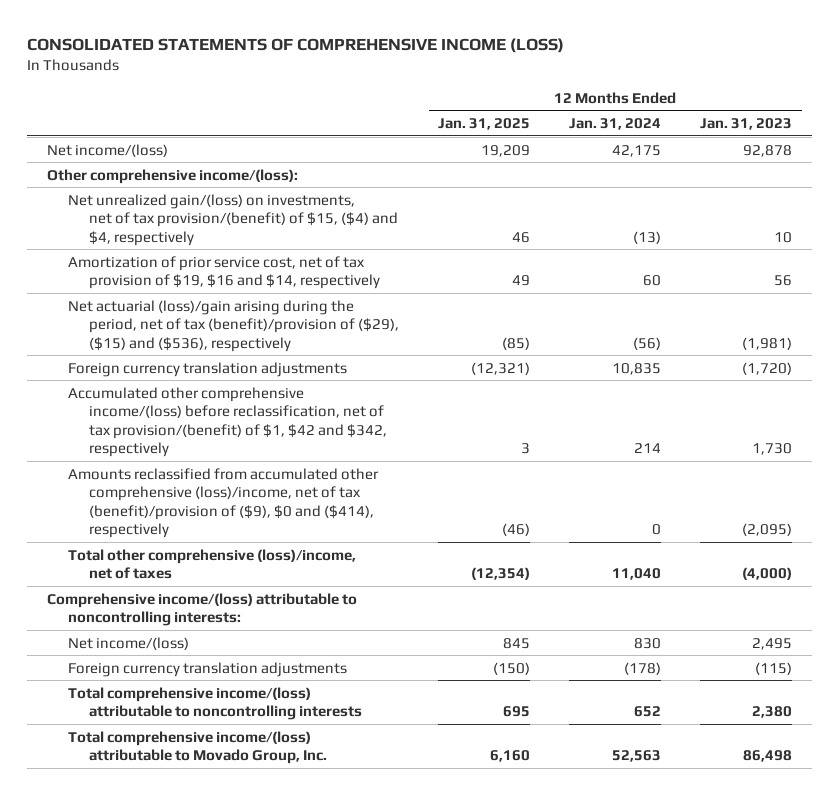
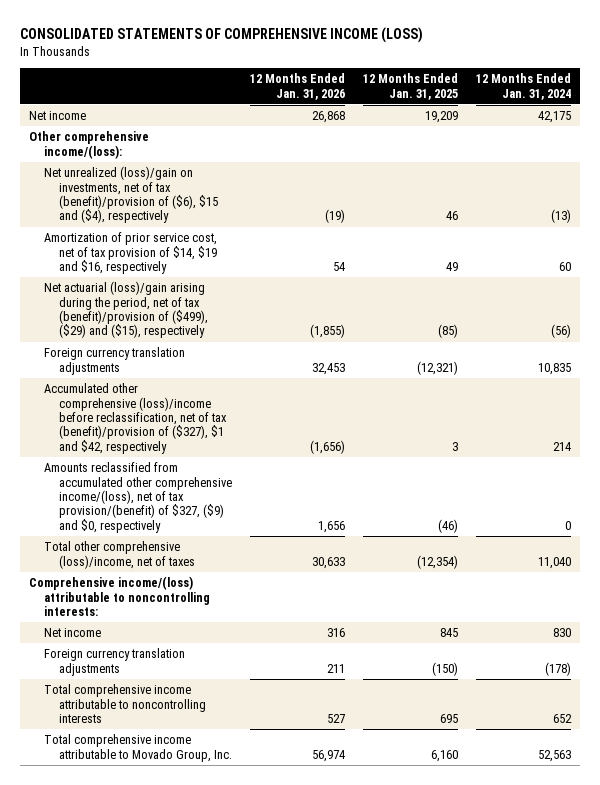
- | 12 Months Ended Jan. 31, 2025 | 12 Months Ended Jan. 31, 2024 | 12 Months Ended Jan. 31, 2023
+ | 12 Months Ended Jan. 31, 2026 | 12 Months Ended Jan. 31, 2025 | 12 Months Ended Jan. 31, 2024
- Net income/(loss) | 19,209 | 42,175 | 92,878
+ Net income | 26,868 | 19,209 | 42,175
- Net unrealized gain/(loss) on investments, net of tax provision/(benefit) of $15, ($4) and $4, respectively | 46 | (13) | 10
- Amortization of prior service cost, net of tax provision of $19, $16 and $14, respectively | 49 | 60 | 56
- Net actuarial (loss)/gain arising during the period, net of tax (benefit)/provision of ($29), ($15) and ($536), respectively | (85) | (56) | (1,981)
+ Net unrealized (loss)/gain on investments, net of tax (benefit)/provision of ($6), $15 and ($4), respectively | (19) | 46 | (13)
+ Amortization of prior service cost, net of tax provision of $14, $19 and $16, respectively | 54 | 49 | 60
+ Net actuarial (loss)/gain arising during the period, net of tax (benefit)/provision of ($499), ($29) and ($15), respectively | (1,855) | (85) | (56)
- Accumulated other comprehensive income/(loss) before reclassification, net of tax provision/(benefit) of $1, $42 and $342, respectively | 3 | 214 | 1,730
- Amounts reclassified from accumulated other comprehensive (loss)/income, net of tax (benefit)/provision of ($9), $0 and ($414), respectively | (46) | 0 | (2,095)
+ Accumulated other comprehensive (loss)/income before reclassification, net of tax (benefit)/provision of ($327), $1 and $42, respectively | (1,656) | 3 | 214
+ Amounts reclassified from accumulated other comprehensive income/(loss), net of tax provision/(benefit) of $327, ($9) and $0, respectively | 1,656 | (46) | 0
- Net income/(loss) | 845 | 830 | 2,495
+ Net income | 316 | 845 | 830
- Total comprehensive income/(loss) attributable to noncontrolling interests | 695 | 652 | 2,380
- Total comprehensive income/(loss) attributable to Movado Group, Inc. | 6,160 | 52,563 | 86,498
+ Total comprehensive income attributable to noncontrolling interests | 527 | 695 | 652
+ Total comprehensive income attributable to Movado Group, Inc. | 56,974 | 6,160 | 52,563

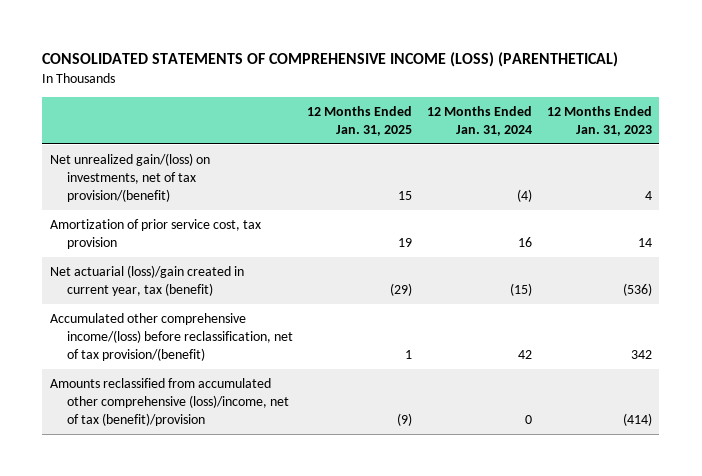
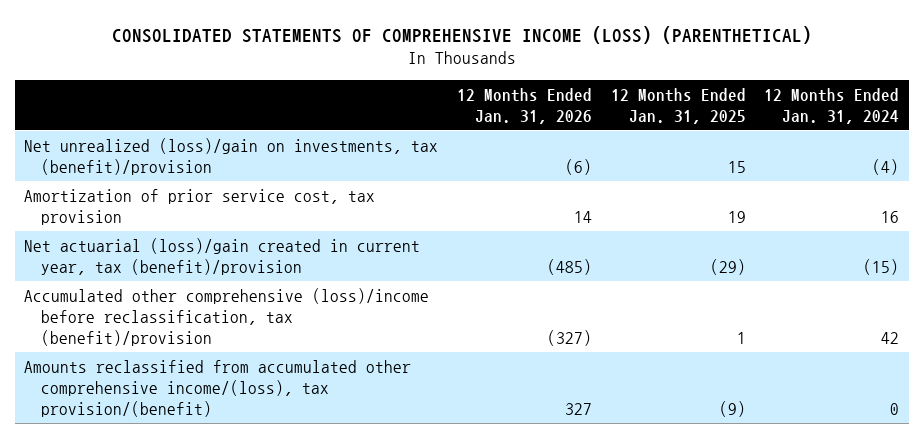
- | 12 Months Ended Jan. 31, 2025 | 12 Months Ended Jan. 31, 2024 | 12 Months Ended Jan. 31, 2023
+ | 12 Months Ended Jan. 31, 2026 | 12 Months Ended Jan. 31, 2025 | 12 Months Ended Jan. 31, 2024
- Net unrealized gain/(loss) on investments, net of tax provision/(benefit) | 15 | (4) | 4
+ Net unrealized (loss)/gain on investments, tax (benefit)/provision | (6) | 15 | (4)
- Net actuarial (loss)/gain created in current year, tax (benefit) | (29) | (15) | (536)
- Accumulated other comprehensive income/(loss) before reclassification, net of tax provision/(benefit) | 1 | 42 | 342
- Amounts reclassified from accumulated other comprehensive (loss)/income, net of tax (benefit)/provision | (9) | 0 | (414)
+ Net actuarial (loss)/gain created in current year, tax (benefit)/provision | (485) | (29) | (15)
+ Accumulated other comprehensive (loss)/income before reclassification, tax (benefit)/provision | (327) | 1 | 42
+ Amounts reclassified from accumulated other comprehensive income/(loss), tax provision/(benefit) | 327 | (9) | 0

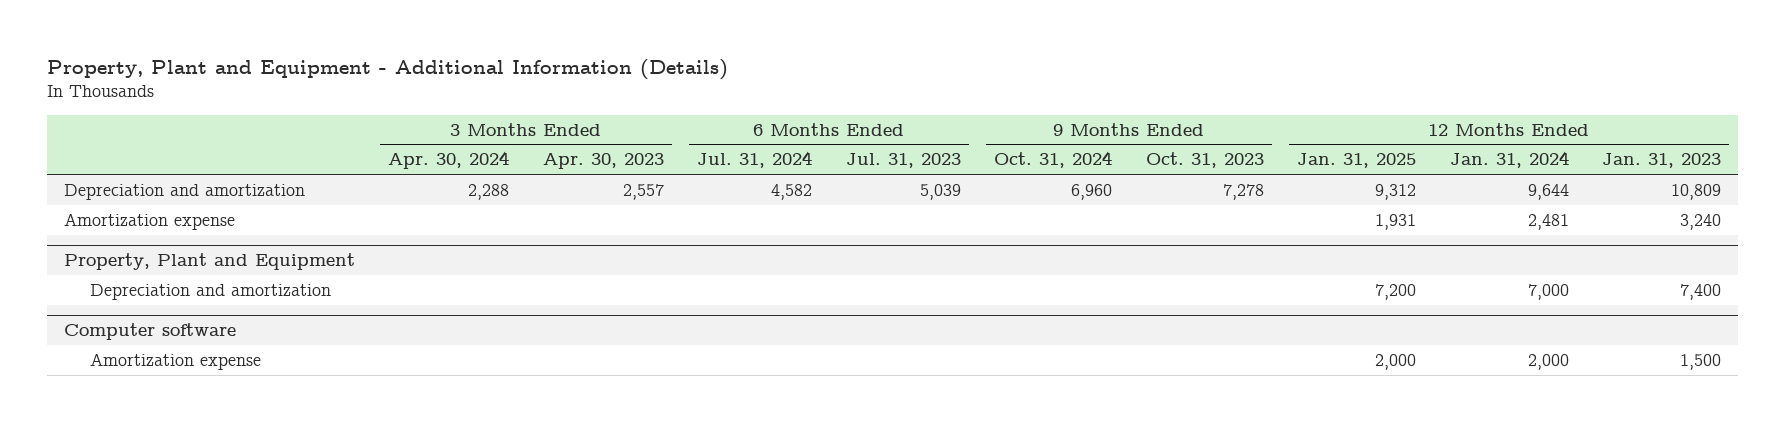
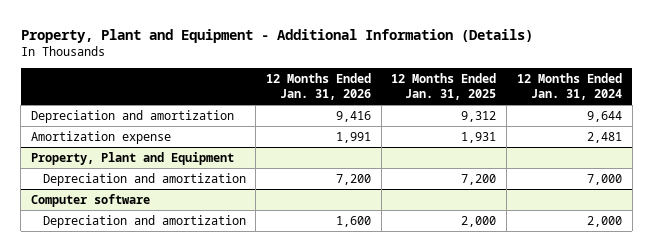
- | 3 Months Ended Apr. 30, 2024 | 3 Months Ended Apr. 30, 2023 | 6 Months Ended Jul. 31, 2024 | 6 Months Ended Jul. 31, 2023 | 9 Months Ended Oct. 31, 2024 | 9 Months Ended Oct. 31, 2023 | 12 Months Ended Jan. 31, 2025 | 12 Months Ended Jan. 31, 2024 | 12 Months Ended Jan. 31, 2023
+ | 12 Months Ended Jan. 31, 2026 | 12 Months Ended Jan. 31, 2025 | 12 Months Ended Jan. 31, 2024
@ Computer software
- Amortization expense | | | | | | | 2,000 | 2,000 | 1,500
+ Depreciation and amortization | 1,600 | 2,000 | 2,000

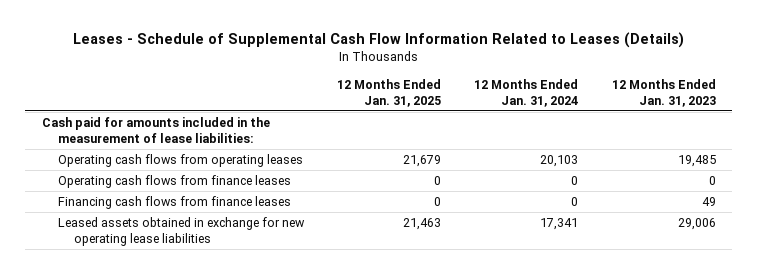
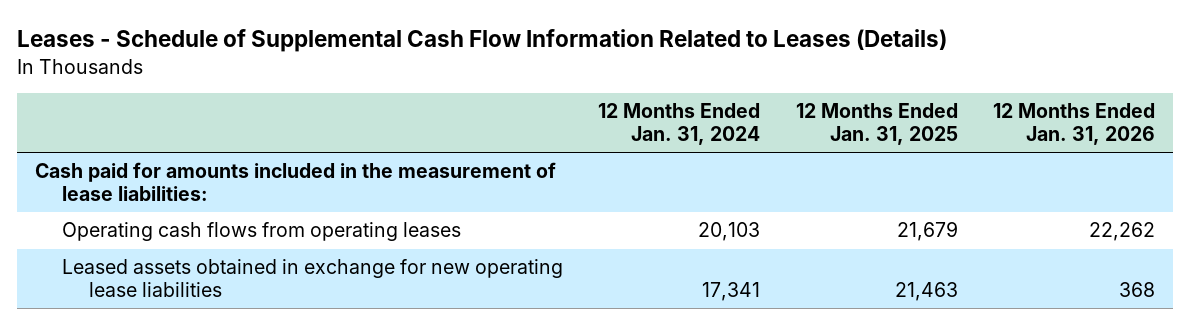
- | 12 Months Ended Jan. 31, 2025 | 12 Months Ended Jan. 31, 2024 | 12 Months Ended Jan. 31, 2023
+ | 12 Months Ended Jan. 31, 2024 | 12 Months Ended Jan. 31, 2025 | 12 Months Ended Jan. 31, 2026
- Operating cash flows from finance leases | 0 | 0 | 0
- Financing cash flows from finance leases | 0 | 0 | 49

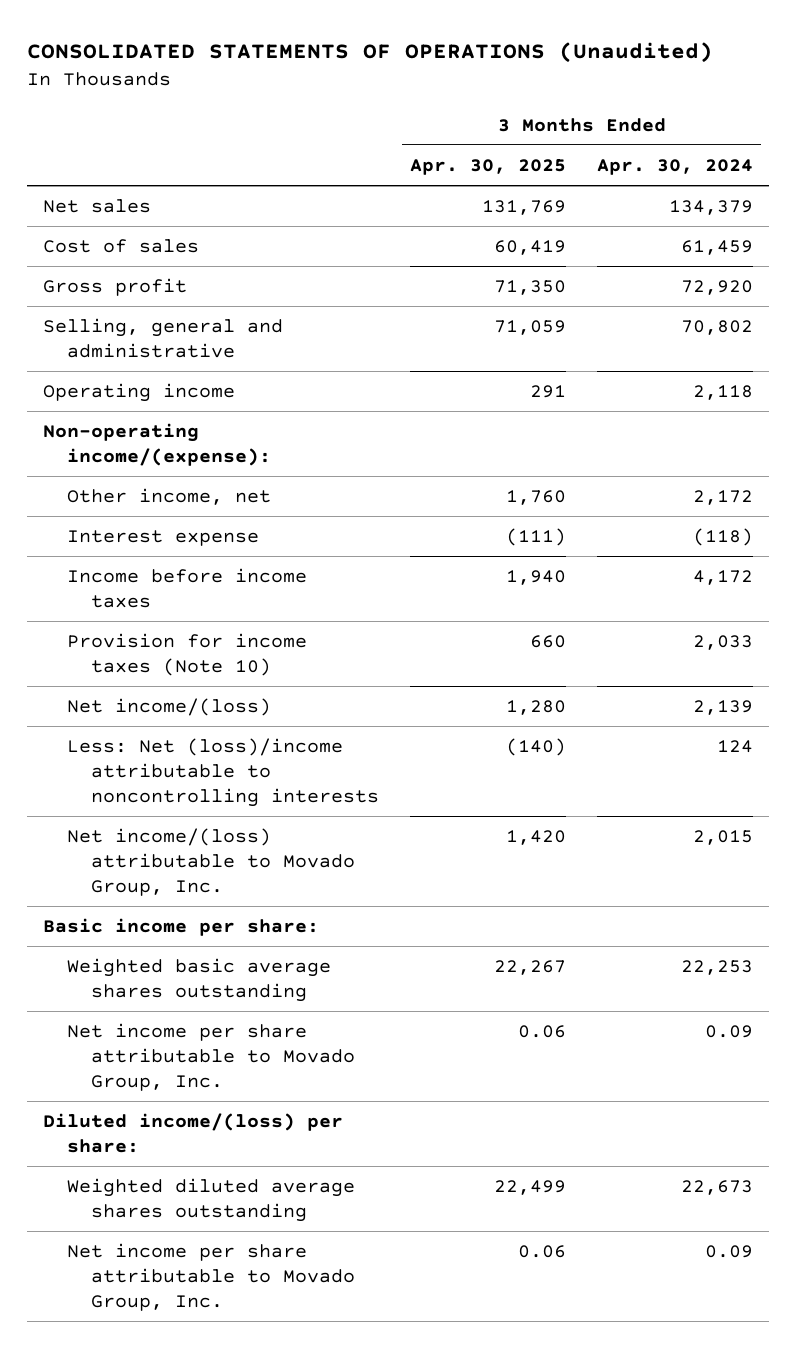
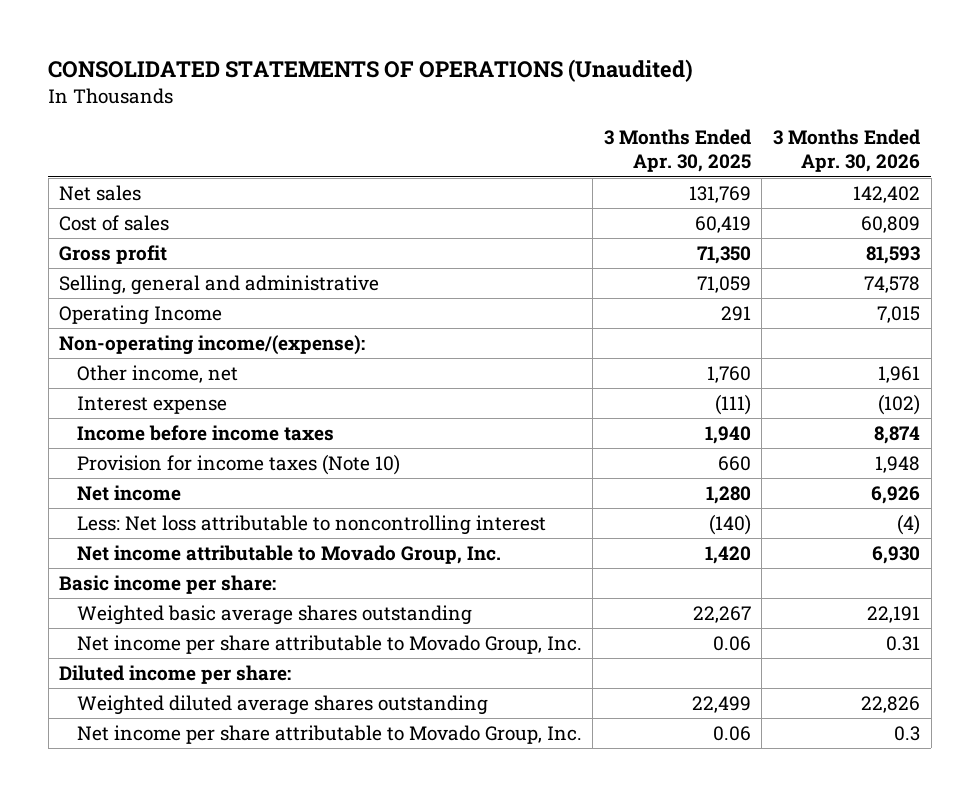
- | 3 Months Ended Apr. 30, 2025 | 3 Months Ended Apr. 30, 2024
+ | 3 Months Ended Apr. 30, 2025 | 3 Months Ended Apr. 30, 2026
- Operating income | 291 | 2,118
+ Operating Income | 291 | 7,015
- Net income/(loss) | 1,280 | 2,139
- Less: Net (loss)/income attributable to noncontrolling interests | (140) | 124
- Net income/(loss) attributable to Movado Group, Inc. | 1,420 | 2,015
+ Net income | 1,280 | 6,926
+ Less: Net loss attributable to noncontrolling interest | (140) | (4)
+ Net income attributable to Movado Group, Inc. | 1,420 | 6,930
- Diluted income/(loss) per share:
+ Diluted income per share:

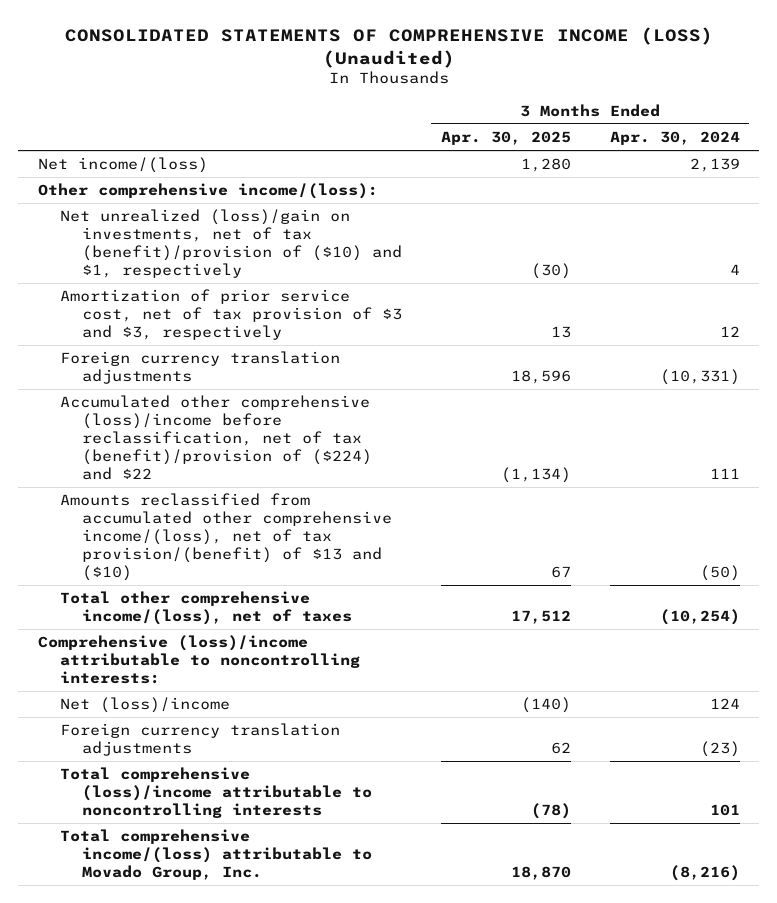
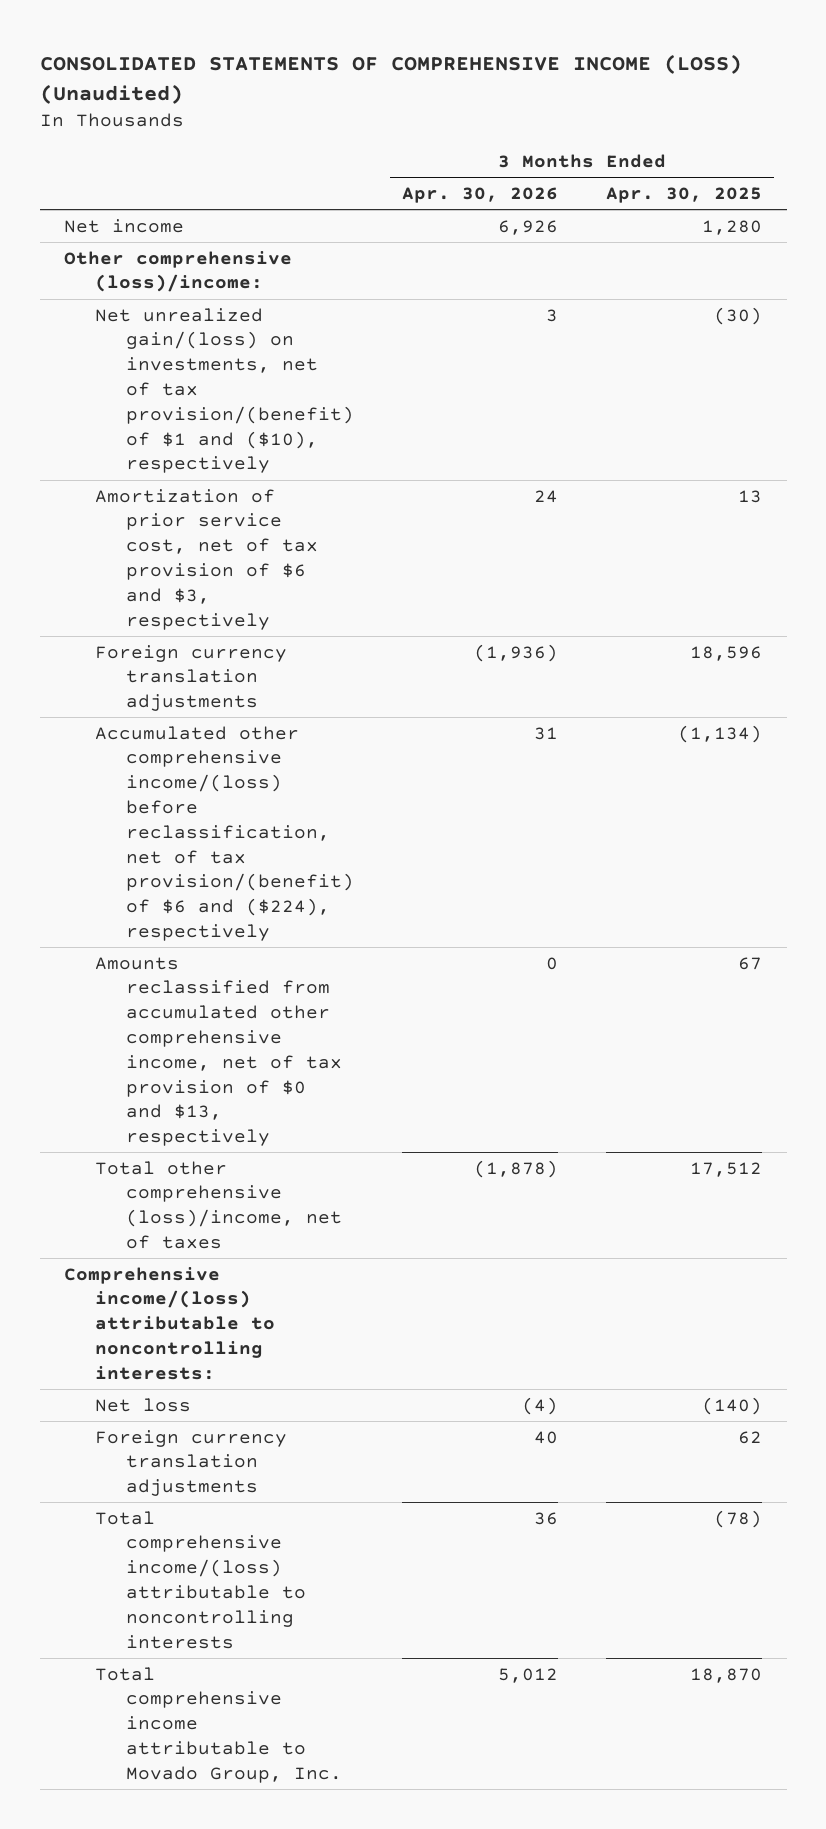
- | 3 Months Ended Apr. 30, 2025 | 3 Months Ended Apr. 30, 2024
+ | 3 Months Ended Apr. 30, 2026 | 3 Months Ended Apr. 30, 2025
- Net income/(loss) | 1,280 | 2,139
- Other comprehensive income/(loss):
- Net unrealized (loss)/gain on investments, net of tax (benefit)/provision of ($10) and $1, respectively | (30) | 4
- Amortization of prior service cost, net of tax provision of $3 and $3, respectively | 13 | 12
+ Net income | 6,926 | 1,280
+ Other comprehensive (loss)/income:
+ Net unrealized gain/(loss) on investments, net of tax provision/(benefit) of $1 and ($10), respectively | 3 | (30)
+ Amortization of prior service cost, net of tax provision of $6 and $3, respectively | 24 | 13
- Accumulated other comprehensive (loss)/income before reclassification, net of tax (benefit)/provision of ($224) and $22 | (1,134) | 111
- Amounts reclassified from accumulated other comprehensive income/(loss), net of tax provision/(benefit) of $13 and ($10) | 67 | (50)
- Total other comprehensive income/(loss), net of taxes | 17,512 | (10,254)
- Comprehensive (loss)/income attributable to noncontrolling interests:
- Net (loss)/income | (140) | 124
+ Accumulated other comprehensive income/(loss) before reclassification, net of tax provision/(benefit) of $6 and ($224), respectively | 31 | (1,134)
+ Amounts reclassified from accumulated other comprehensive income, net of tax provision of $0 and $13, respectively | 0 | 67
+ Total other comprehensive (loss)/income, net of taxes | (1,878) | 17,512
+ Comprehensive income/(loss) attributable to noncontrolling interests:
+ Net loss | (4) | (140)
- Total comprehensive (loss)/income attributable to noncontrolling interests | (78) | 101
- Total comprehensive income/(loss) attributable to Movado Group, Inc. | 18,870 | (8,216)
+ Total comprehensive income/(loss) attributable to noncontrolling interests | 36 | (78)
+ Total comprehensive income attributable to Movado Group, Inc. | 5,012 | 18,870

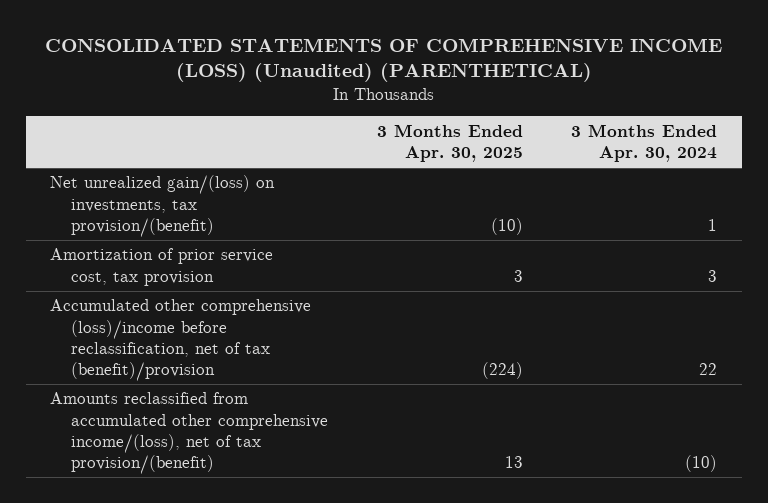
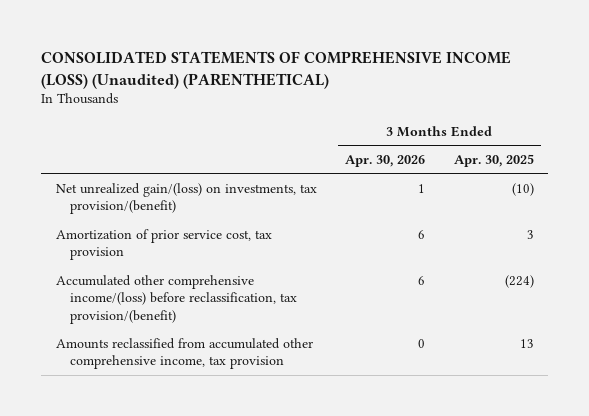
- | 3 Months Ended Apr. 30, 2025 | 3 Months Ended Apr. 30, 2024
+ | 3 Months Ended Apr. 30, 2026 | 3 Months Ended Apr. 30, 2025
- Accumulated other comprehensive (loss)/income before reclassification, net of tax (benefit)/provision | (224) | 22
- Amounts reclassified from accumulated other comprehensive income/(loss), net of tax provision/(benefit) | 13 | (10)
+ Accumulated other comprehensive income/(loss) before reclassification, tax provision/(benefit) | 6 | (224)
+ Amounts reclassified from accumulated other comprehensive income, tax provision | 0 | 13

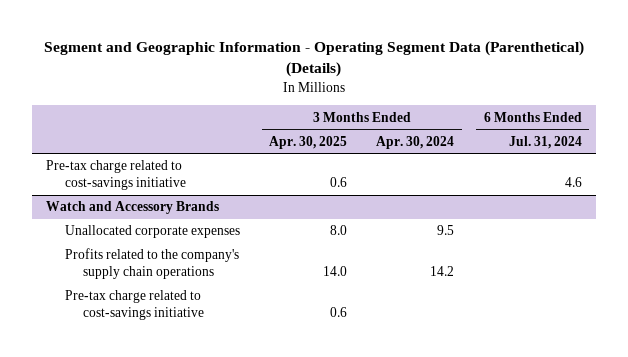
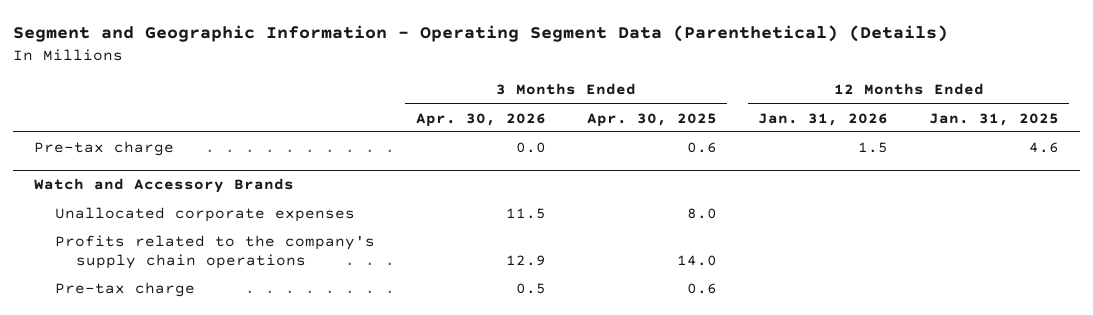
- | 3 Months Ended Apr. 30, 2025 | 3 Months Ended Apr. 30, 2024 | 6 Months Ended Jul. 31, 2024
+ | 3 Months Ended Apr. 30, 2026 | 3 Months Ended Apr. 30, 2025 | 12 Months Ended Jan. 31, 2026 | 12 Months Ended Jan. 31, 2025
- Pre-tax charge related to cost-savings initiative | 0.6 | | 4.6
+ Pre-tax charge | 0.0 | 0.6 | 1.5 | 4.6
@ Watch and Accessory Brands
- Pre-tax charge related to cost-savings initiative | 0.6 | |
+ Pre-tax charge | 0.5 | 0.6 | |

